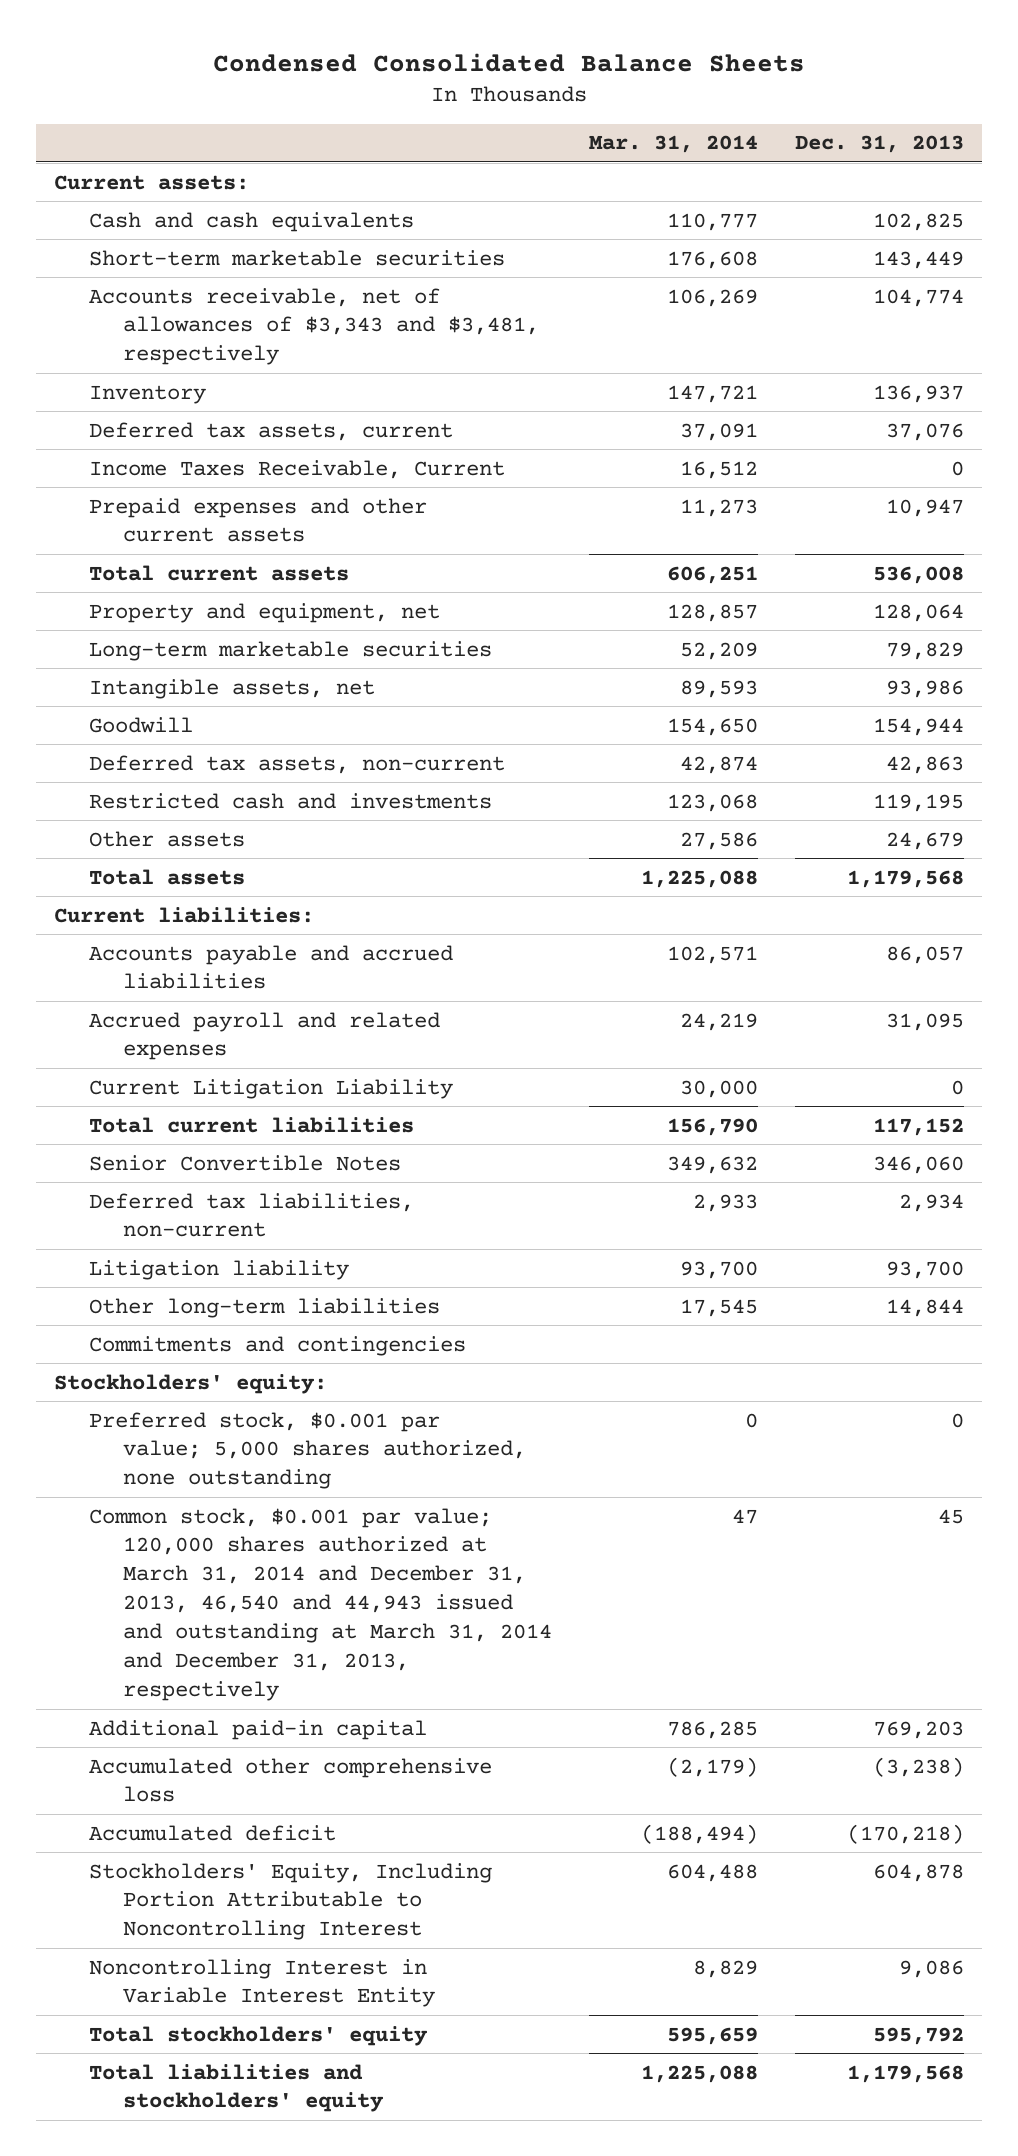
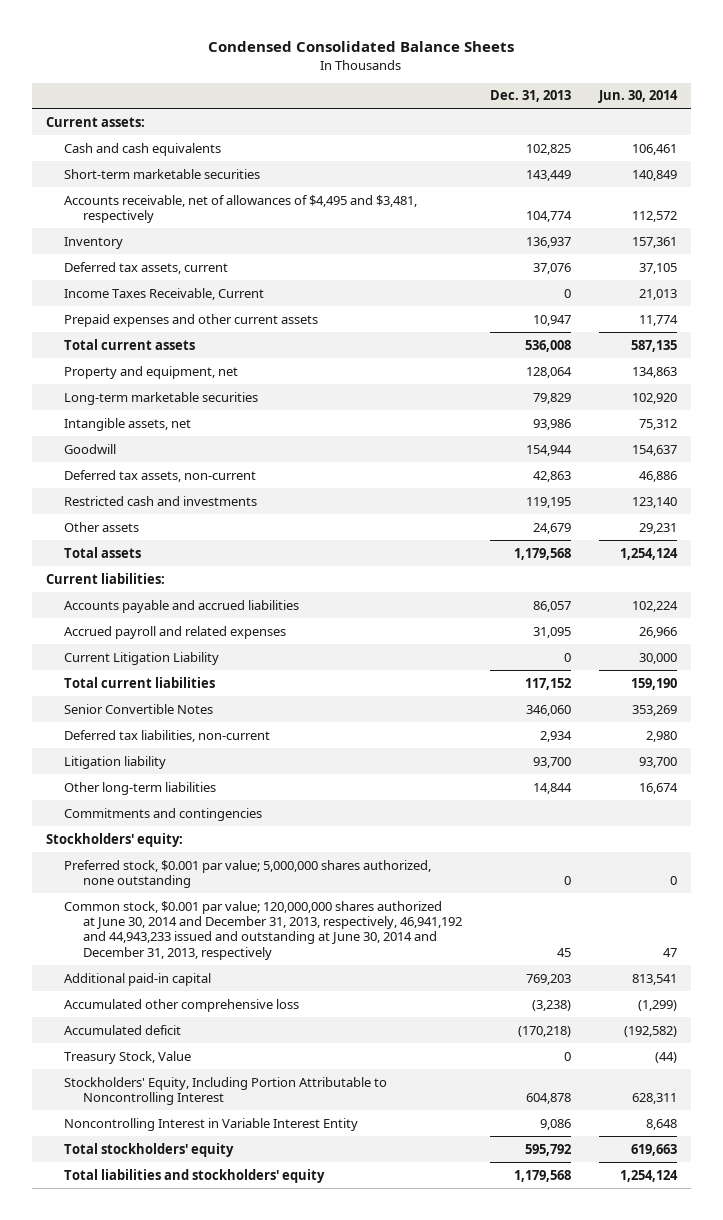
- | Mar. 31, 2014 | Dec. 31, 2013
+ | Dec. 31, 2013 | Jun. 30, 2014
- Accounts receivable, net of allowances of $3,343 and $3,481, respectively | 106,269 | 104,774
+ Accounts receivable, net of allowances of $4,495 and $3,481, respectively | 104,774 | 112,572
- Preferred stock, $0.001 par value; 5,000 shares authorized, none outstanding | 0 | 0
- Common stock, $0.001 par value; 120,000 shares authorized at March 31, 2014 and December 31, 2013, 46,540 and 44,943 issued and outstanding at March 31, 2014 and December 31, 2013, respectively | 47 | 45
+ Preferred stock, $0.001 par value; 5,000,000 shares authorized, none outstanding | 0 | 0
+ Common stock, $0.001 par value; 120,000,000 shares authorized at June 30, 2014 and December 31, 2013, respectively, 46,941,192 and 44,943,233 issued and outstanding at June 30, 2014 and December 31, 2013, respectively | 45 | 47
+ Treasury Stock, Value | 0 | (44)

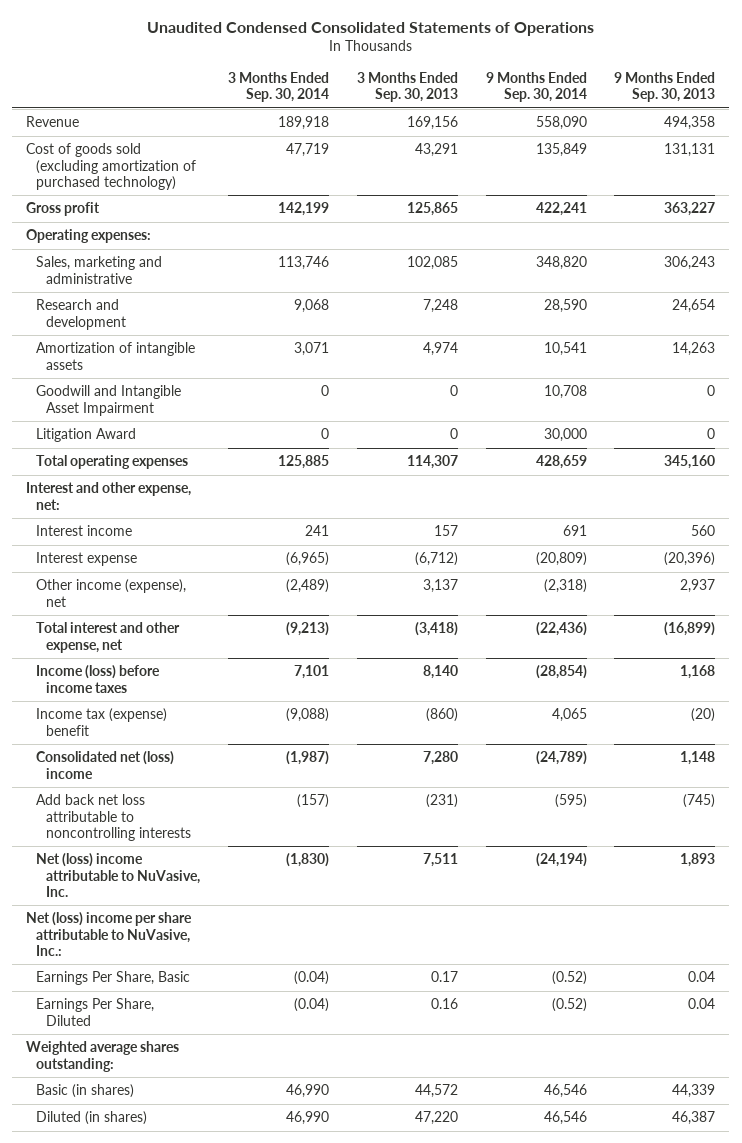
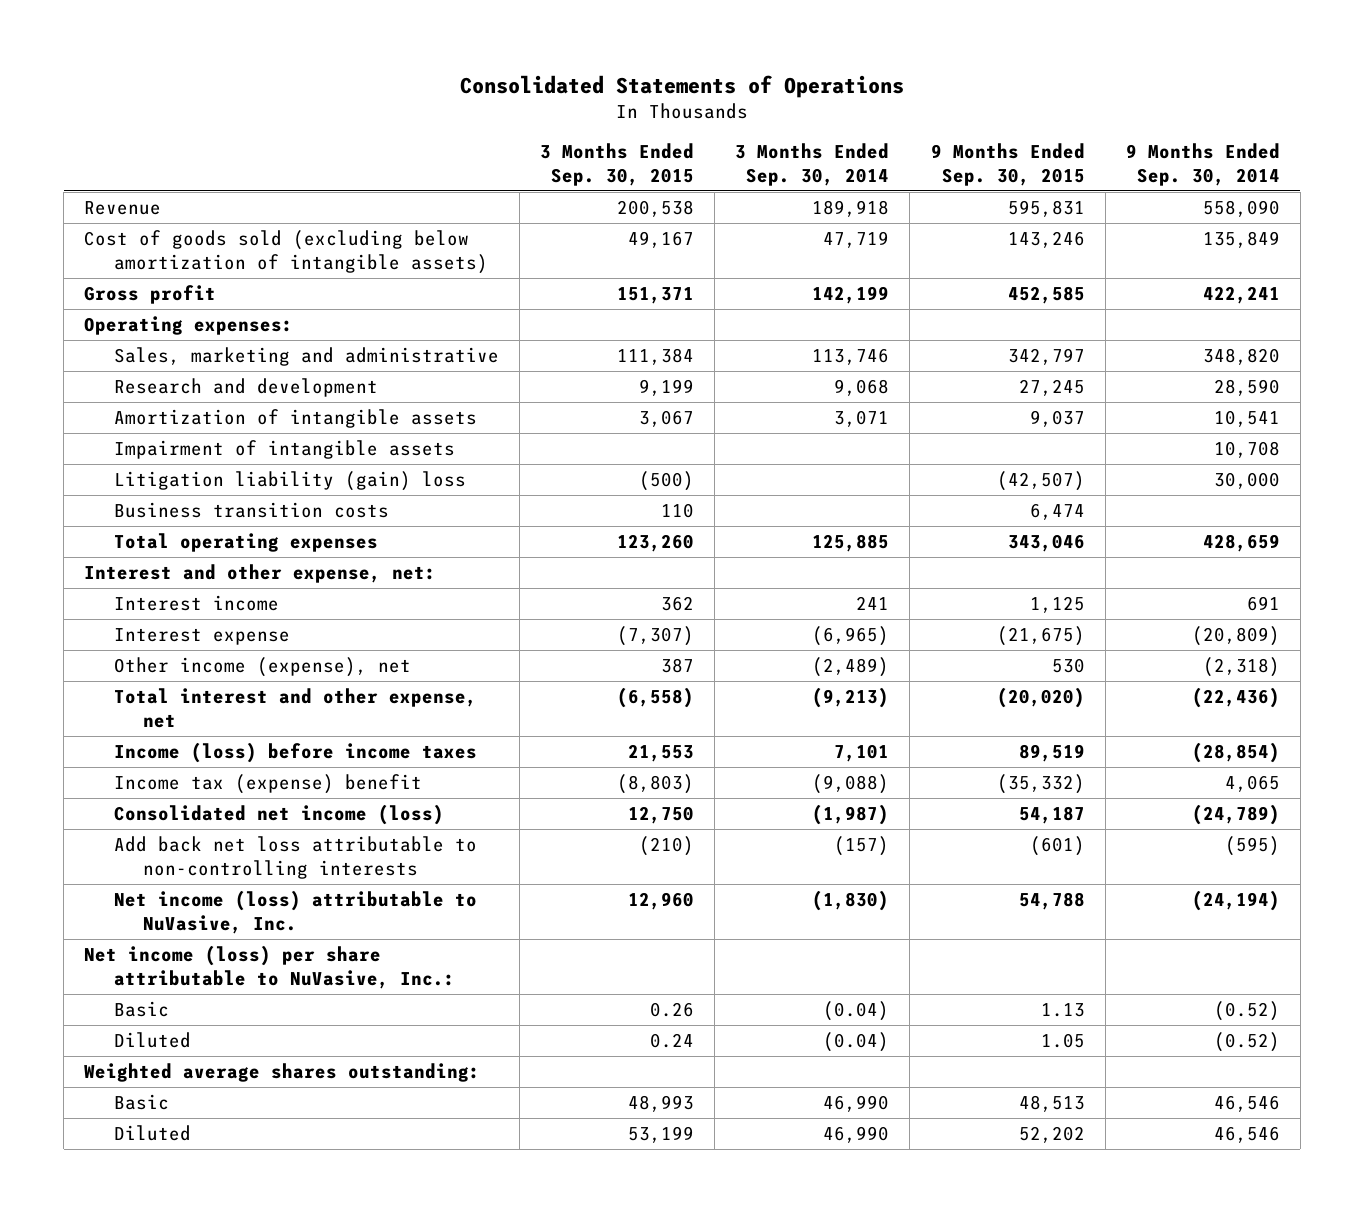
- Unaudited Condensed Consolidated Statements of Operations
+ Consolidated Statements of Operations
- | 3 Months Ended Sep. 30, 2014 | 3 Months Ended Sep. 30, 2013 | 9 Months Ended Sep. 30, 2014 | 9 Months Ended Sep. 30, 2013
+ | 3 Months Ended Sep. 30, 2015 | 3 Months Ended Sep. 30, 2014 | 9 Months Ended Sep. 30, 2015 | 9 Months Ended Sep. 30, 2014
- Cost of goods sold (excluding amortization of purchased technology) | 47,719 | 43,291 | 135,849 | 131,131
+ Cost of goods sold (excluding below amortization of intangible assets) | 49,167 | 47,719 | 143,246 | 135,849
- Goodwill and Intangible Asset Impairment | 0 | 0 | 10,708 | 0
- Litigation Award | 0 | 0 | 30,000 | 0
+ Impairment of intangible assets | | | | 10,708
+ Litigation liability (gain) loss | (500) | | (42,507) | 30,000
+ Business transition costs | 110 | | 6,474 |
- Consolidated net (loss) income | (1,987) | 7,280 | (24,789) | 1,148
- Add back net loss attributable to noncontrolling interests | (157) | (231) | (595) | (745)
- Net (loss) income attributable to NuVasive, Inc. | (1,830) | 7,511 | (24,194) | 1,893
- Net (loss) income per share attributable to NuVasive, Inc.:
- Earnings Per Share, Basic | (0.04) | 0.17 | (0.52) | 0.04
- Earnings Per Share, Diluted | (0.04) | 0.16 | (0.52) | 0.04
+ Consolidated net income (loss) | 12,750 | (1,987) | 54,187 | (24,789)
+ Add back net loss attributable to non-controlling interests | (210) | (157) | (601) | (595)
+ Net income (loss) attributable to NuVasive, Inc. | 12,960 | (1,830) | 54,788 | (24,194)
+ Net income (loss) per share attributable to NuVasive, Inc.:
+ Basic | 0.26 | (0.04) | 1.13 | (0.52)
+ Diluted | 0.24 | (0.04) | 1.05 | (0.52)
- Basic (in shares) | 46,990 | 44,572 | 46,546 | 44,339
- Diluted (in shares) | 46,990 | 47,220 | 46,546 | 46,387
+ Basic | 48,993 | 46,990 | 48,513 | 46,546
+ Diluted | 53,199 | 46,990 | 52,202 | 46,546

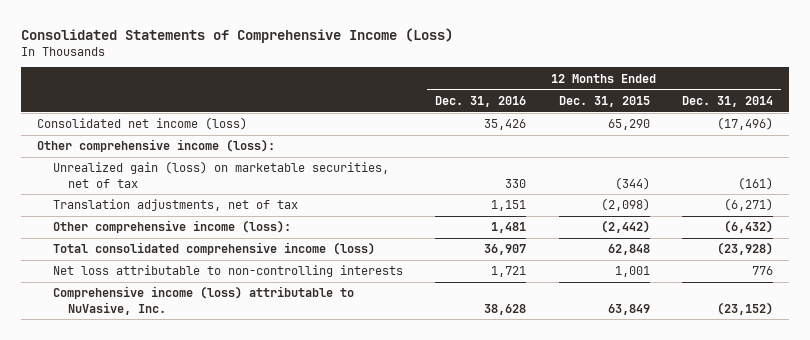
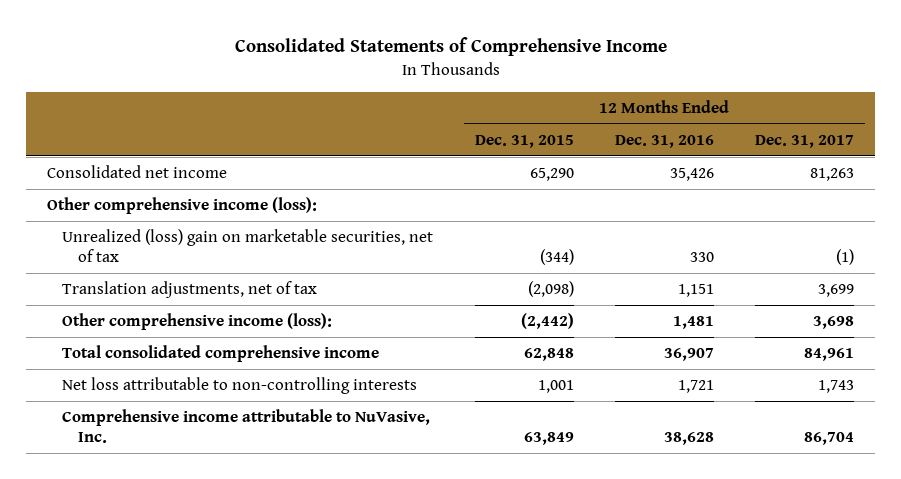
- Consolidated Statements of Comprehensive Income (Loss)
+ Consolidated Statements of Comprehensive Income
- | 12 Months Ended Dec. 31, 2016 | 12 Months Ended Dec. 31, 2015 | 12 Months Ended Dec. 31, 2014
+ | 12 Months Ended Dec. 31, 2015 | 12 Months Ended Dec. 31, 2016 | 12 Months Ended Dec. 31, 2017
- Consolidated net income (loss) | 35,426 | 65,290 | (17,496)
+ Consolidated net income | 65,290 | 35,426 | 81,263
- Unrealized gain (loss) on marketable securities, net of tax | 330 | (344) | (161)
+ Unrealized (loss) gain on marketable securities, net of tax | (344) | 330 | (1)
- Total consolidated comprehensive income (loss) | 36,907 | 62,848 | (23,928)
+ Total consolidated comprehensive income | 62,848 | 36,907 | 84,961
- Comprehensive income (loss) attributable to NuVasive, Inc. | 38,628 | 63,849 | (23,152)
+ Comprehensive income attributable to NuVasive, Inc. | 63,849 | 38,628 | 86,704

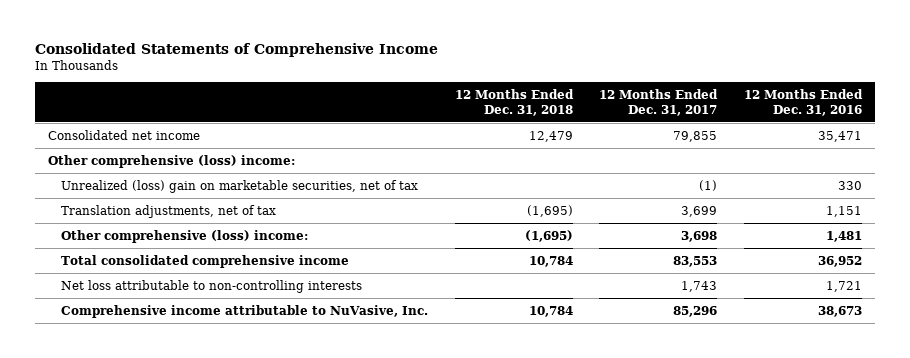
- | 12 Months Ended Dec. 31, 2015 | 12 Months Ended Dec. 31, 2016 | 12 Months Ended Dec. 31, 2017
+ | 12 Months Ended Dec. 31, 2018 | 12 Months Ended Dec. 31, 2017 | 12 Months Ended Dec. 31, 2016
- Consolidated net income | 65,290 | 35,426 | 81,263
- Other comprehensive income (loss):
+ Consolidated net income | 12,479 | 79,855 | 35,471
+ Other comprehensive (loss) income:
- Other comprehensive income (loss): | (2,442) | 1,481 | 3,698
- Total consolidated comprehensive income | 62,848 | 36,907 | 84,961
+ Other comprehensive (loss) income: | (1,695) | 3,698 | 1,481
+ Total consolidated comprehensive income | 10,784 | 83,553 | 36,952
- Comprehensive income attributable to NuVasive, Inc. | 63,849 | 38,628 | 86,704
+ Comprehensive income attributable to NuVasive, Inc. | 10,784 | 85,296 | 38,673

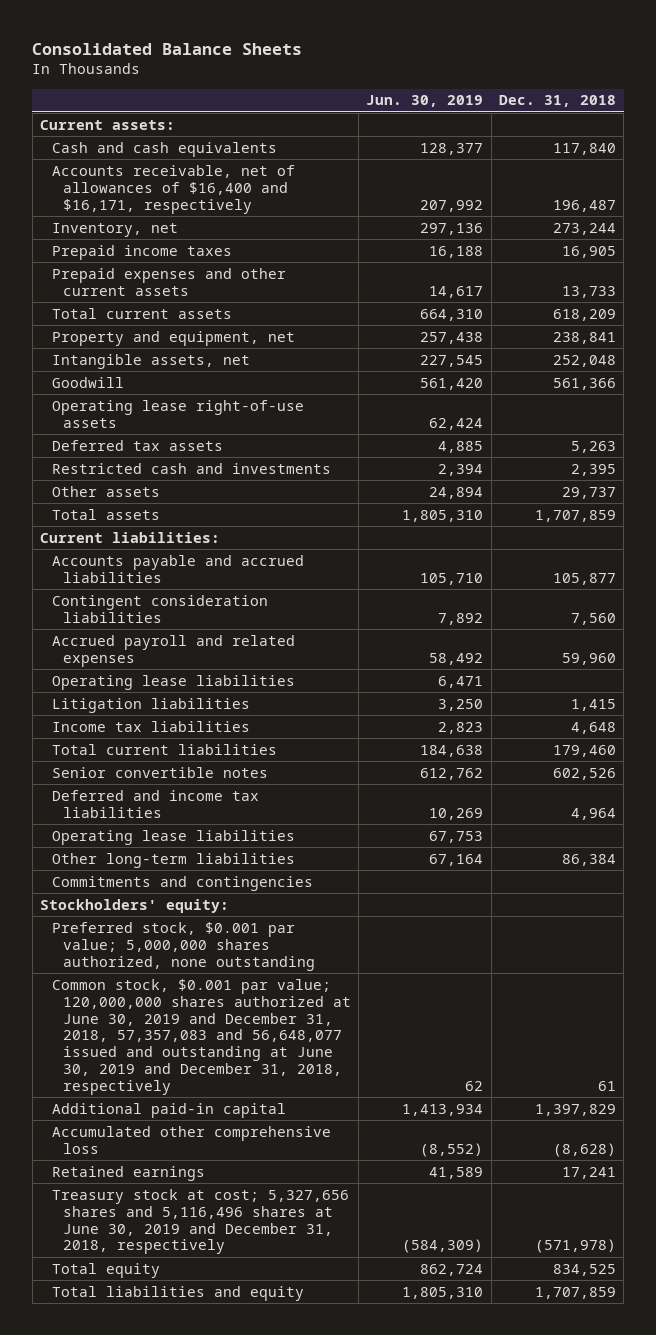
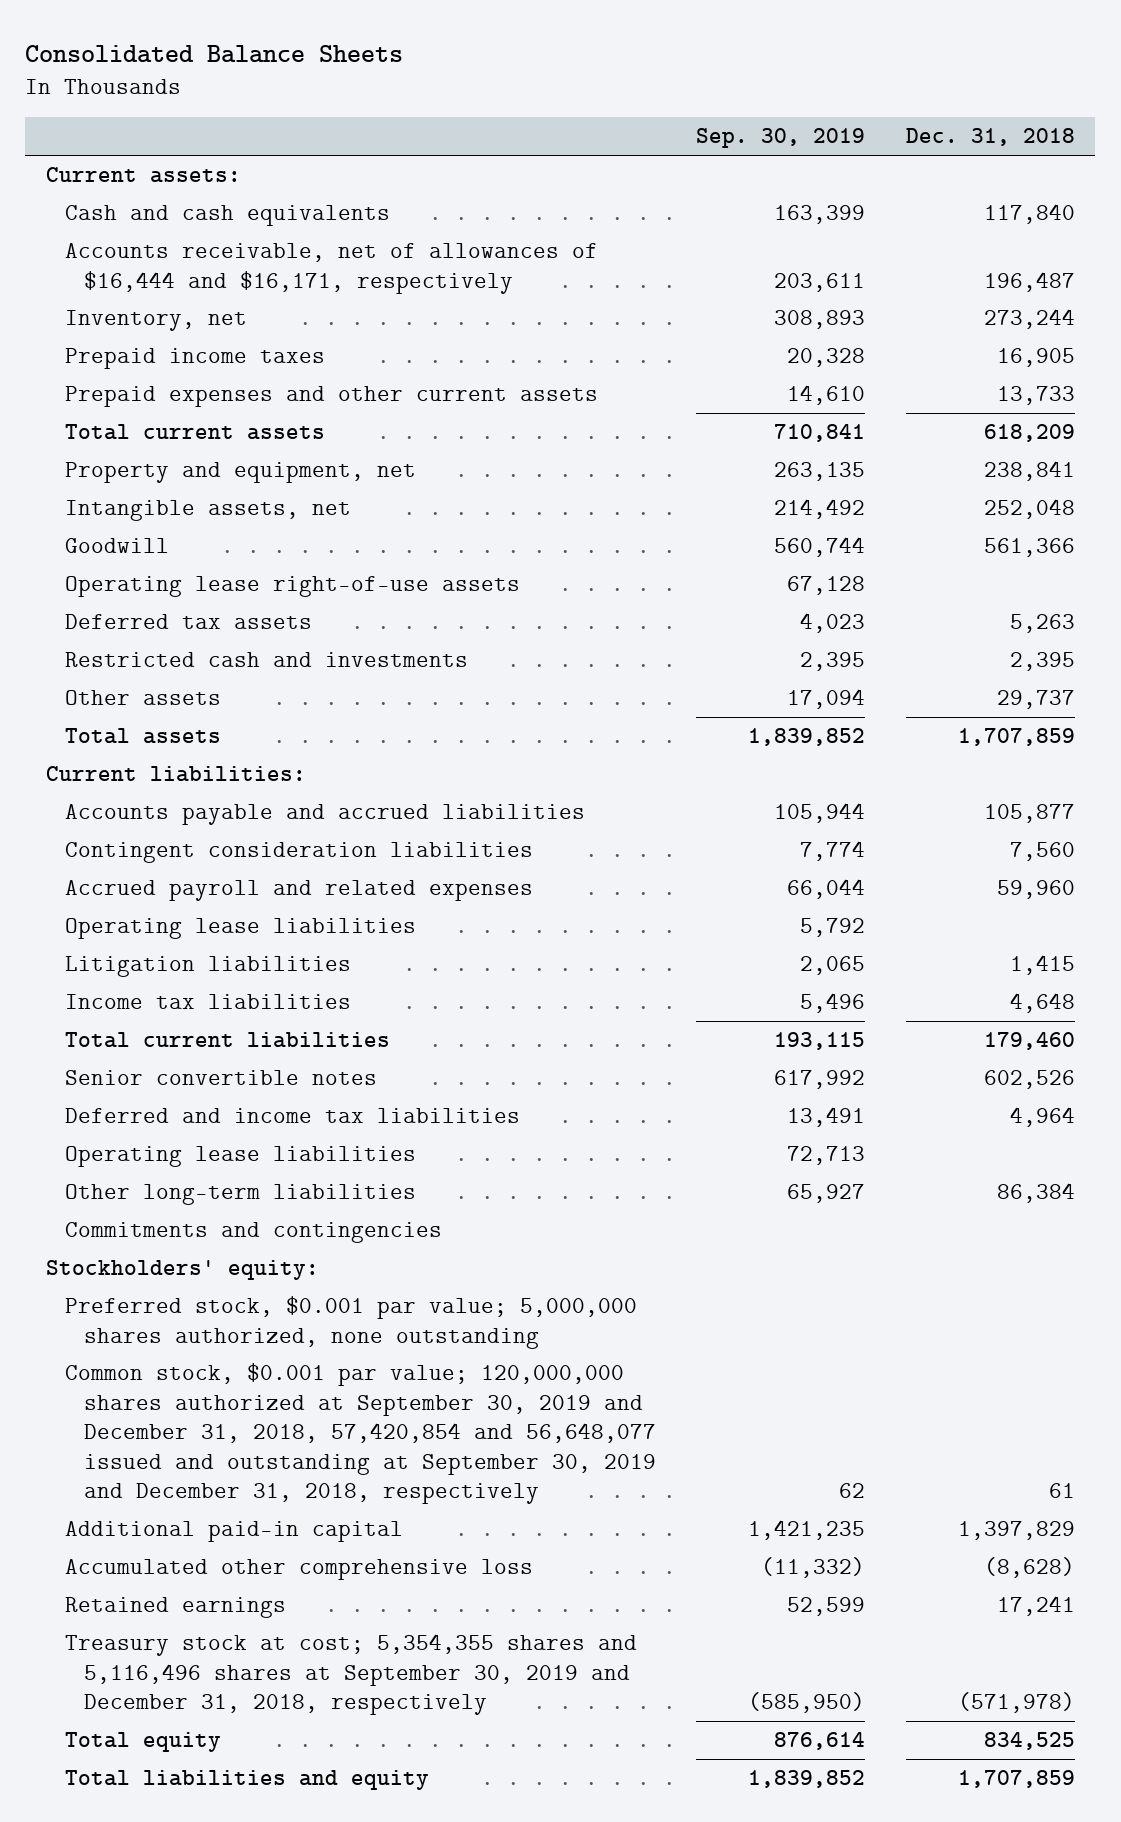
- | Jun. 30, 2019 | Dec. 31, 2018
+ | Sep. 30, 2019 | Dec. 31, 2018
- Accounts receivable, net of allowances of $16,400 and $16,171, respectively | 207,992 | 196,487
+ Accounts receivable, net of allowances of $16,444 and $16,171, respectively | 203,611 | 196,487
- Common stock, $0.001 par value; 120,000,000 shares authorized at June 30, 2019 and December 31, 2018, 57,357,083 and 56,648,077 issued and outstanding at June 30, 2019 and December 31, 2018, respectively | 62 | 61
+ Common stock, $0.001 par value; 120,000,000 shares authorized at September 30, 2019 and December 31, 2018, 57,420,854 and 56,648,077 issued and outstanding at September 30, 2019 and December 31, 2018, respectively | 62 | 61
- Treasury stock at cost; 5,327,656 shares and 5,116,496 shares at June 30, 2019 and December 31, 2018, respectively | (584,309) | (571,978)
+ Treasury stock at cost; 5,354,355 shares and 5,116,496 shares at September 30, 2019 and December 31, 2018, respectively | (585,950) | (571,978)

